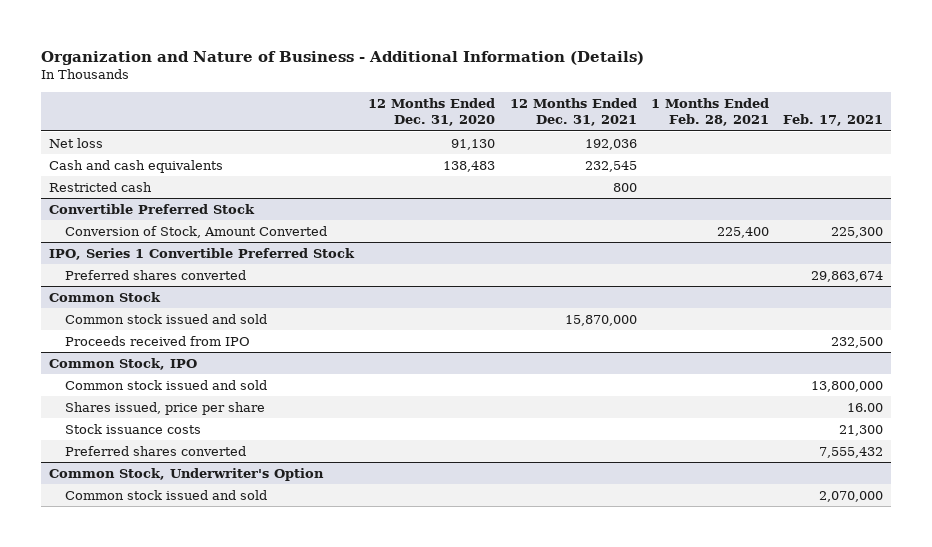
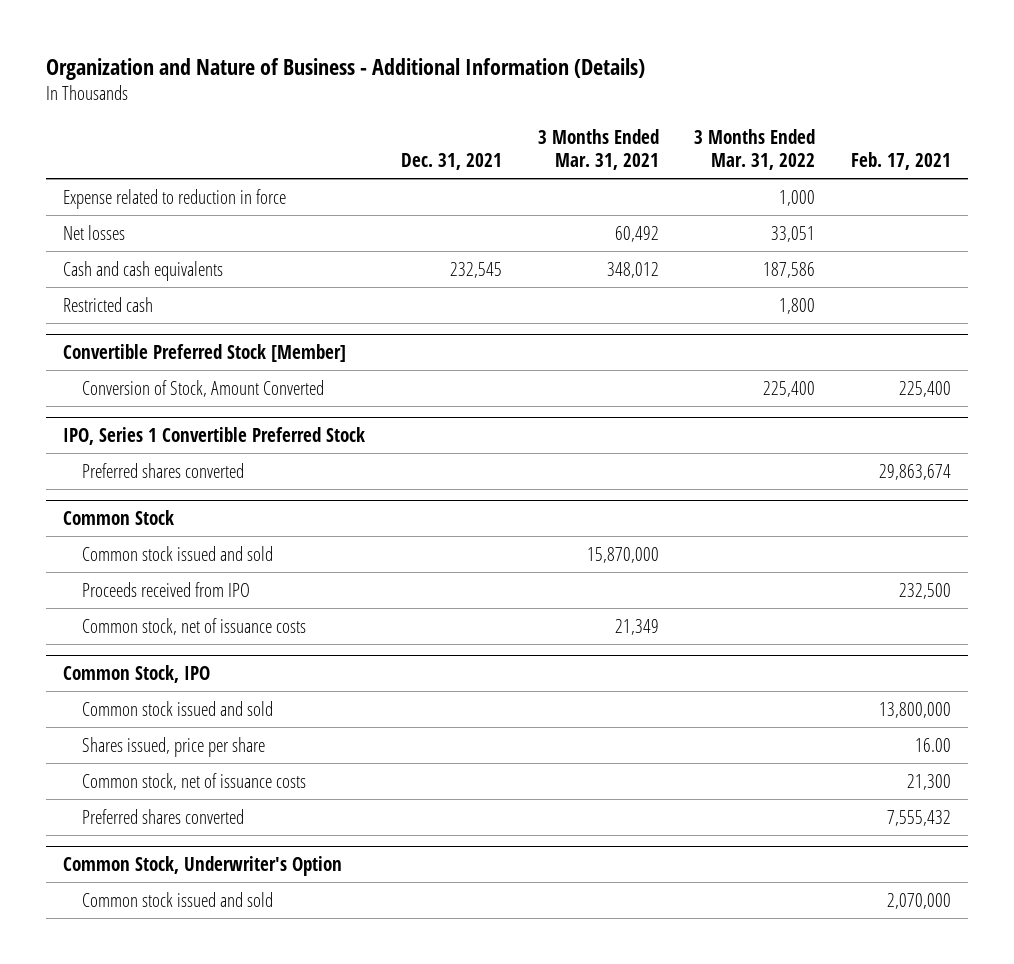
- | 12 Months Ended Dec. 31, 2020 | 12 Months Ended Dec. 31, 2021 | 1 Months Ended Feb. 28, 2021 | Feb. 17, 2021
+ | Dec. 31, 2021 | 3 Months Ended Mar. 31, 2021 | 3 Months Ended Mar. 31, 2022 | Feb. 17, 2021
- Net loss | 91,130 | 192,036 | |
+ Expense related to reduction in force | | | 1,000 |
+ Net losses | | 60,492 | 33,051 |
- Convertible Preferred Stock
- Conversion of Stock, Amount Converted | | | 225,400 | 225,300
+ Convertible Preferred Stock [Member]
+ Conversion of Stock, Amount Converted | | | 225,400 | 225,400
@ Common Stock
+ Common stock, net of issuance costs | | 21,349 | |
@ Common Stock, IPO
- Stock issuance costs | | | | 21,300
+ Common stock, net of issuance costs | | | | 21,300

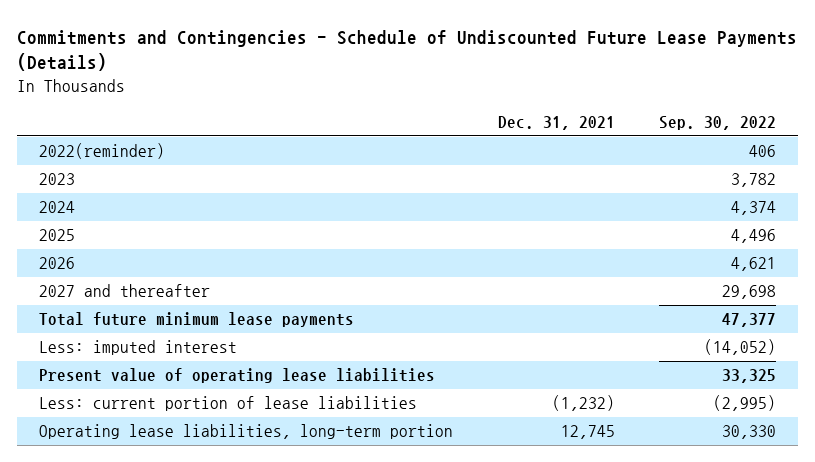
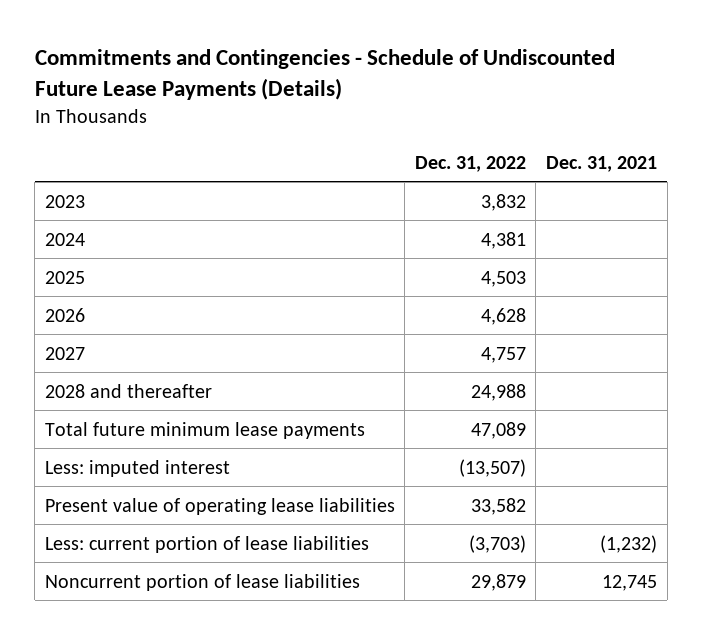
- | Dec. 31, 2021 | Sep. 30, 2022
+ | Dec. 31, 2022 | Dec. 31, 2021
- 2022(reminder) | | 406
- 2027 and thereafter | | 29,698
+ 2027 | 4,757 |
+ 2028 and thereafter | 24,988 |
- Operating lease liabilities, long-term portion | 12,745 | 30,330
+ Noncurrent portion of lease liabilities | 29,879 | 12,745

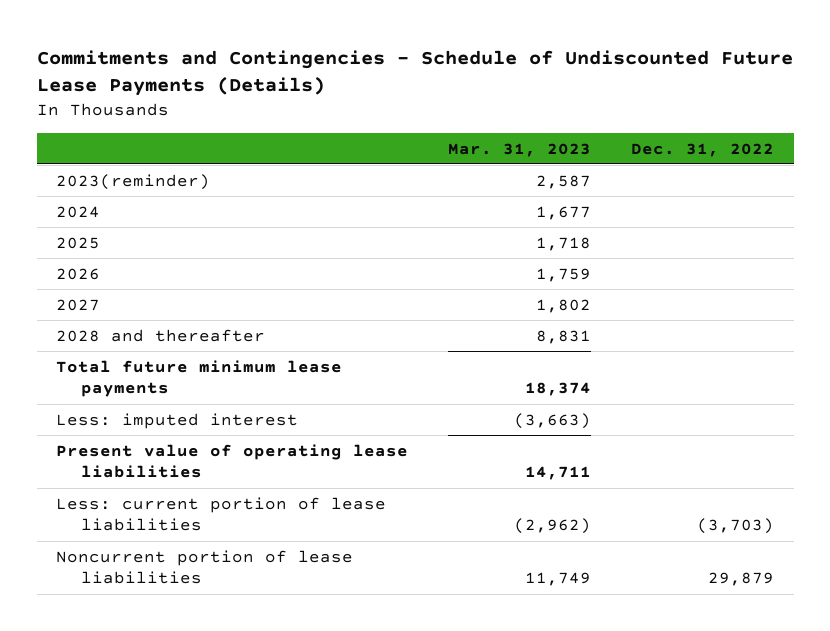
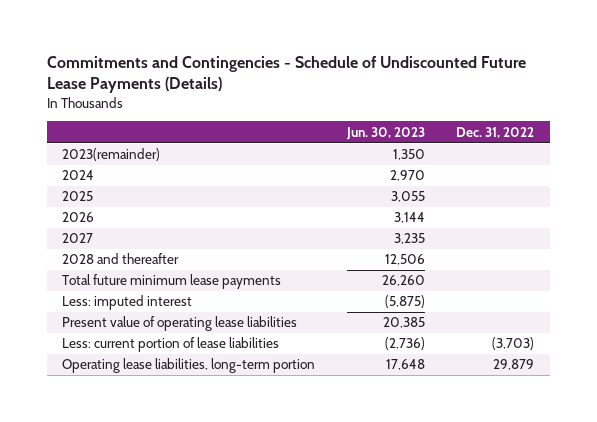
- | Mar. 31, 2023 | Dec. 31, 2022
+ | Jun. 30, 2023 | Dec. 31, 2022
- 2023(reminder) | 2,587 |
+ 2023(remainder) | 1,350 |
- Noncurrent portion of lease liabilities | 11,749 | 29,879
+ Operating lease liabilities, long-term portion | 17,648 | 29,879

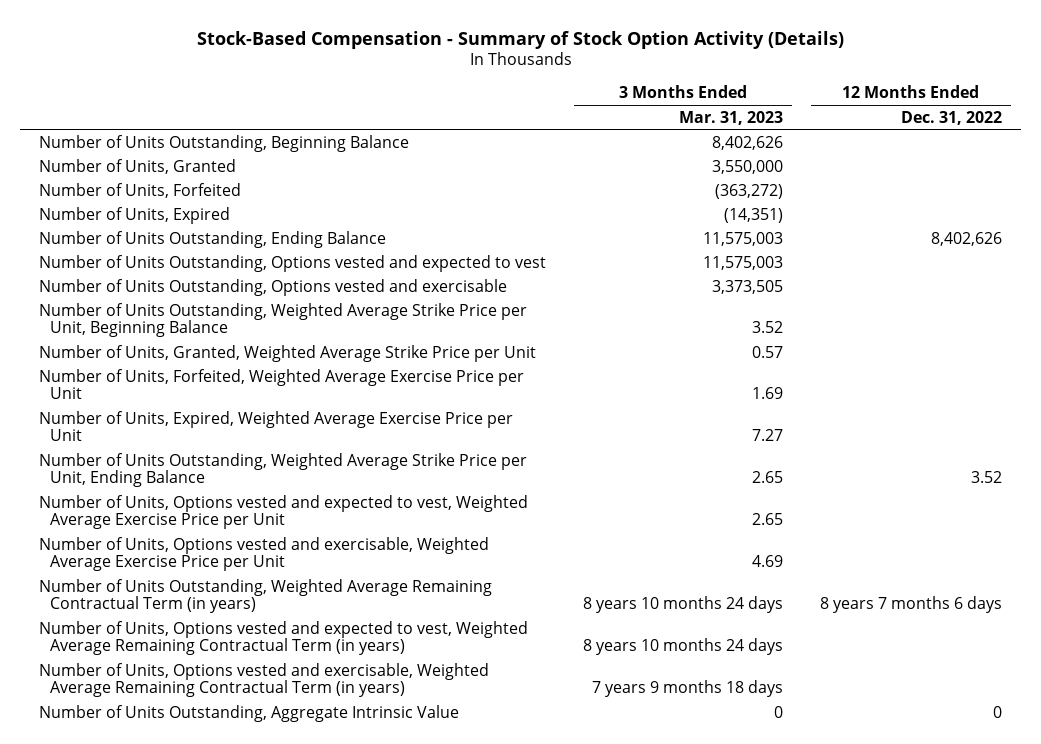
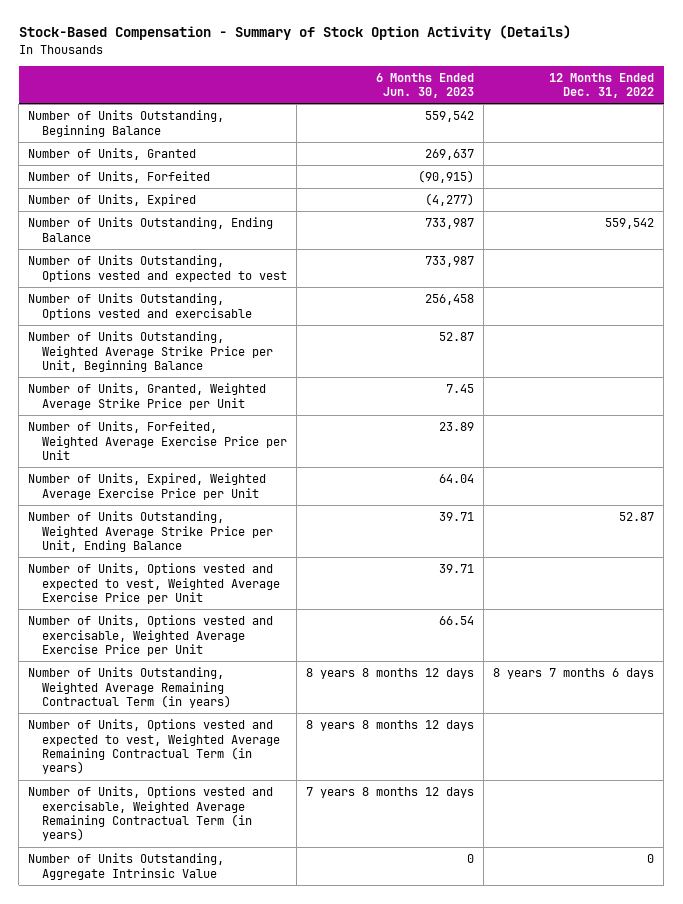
- | 3 Months Ended Mar. 31, 2023 | 12 Months Ended Dec. 31, 2022
+ | 6 Months Ended Jun. 30, 2023 | 12 Months Ended Dec. 31, 2022
- Number of Units Outstanding, Ending Balance | 11,575,003 | 8,402,626
+ Number of Units Outstanding, Ending Balance | 733,987 | 559,542
- Number of Units Outstanding, Weighted Average Strike Price per Unit, Ending Balance | 2.65 | 3.52
+ Number of Units Outstanding, Weighted Average Strike Price per Unit, Ending Balance | 39.71 | 52.87

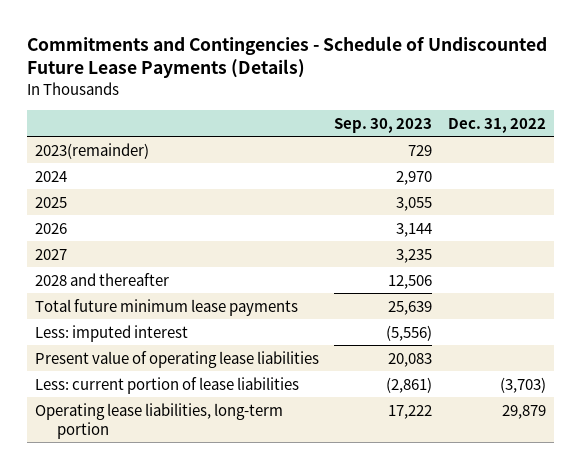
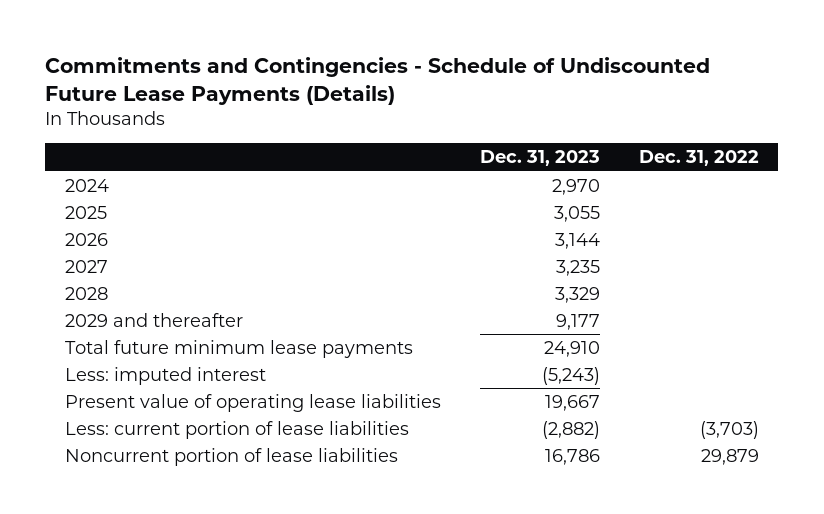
- | Sep. 30, 2023 | Dec. 31, 2022
+ | Dec. 31, 2023 | Dec. 31, 2022
- 2023(remainder) | 729 |
- 2028 and thereafter | 12,506 |
+ 2028 | 3,329 |
+ 2029 and thereafter | 9,177 |
- Operating lease liabilities, long-term portion | 17,222 | 29,879
+ Noncurrent portion of lease liabilities | 16,786 | 29,879

